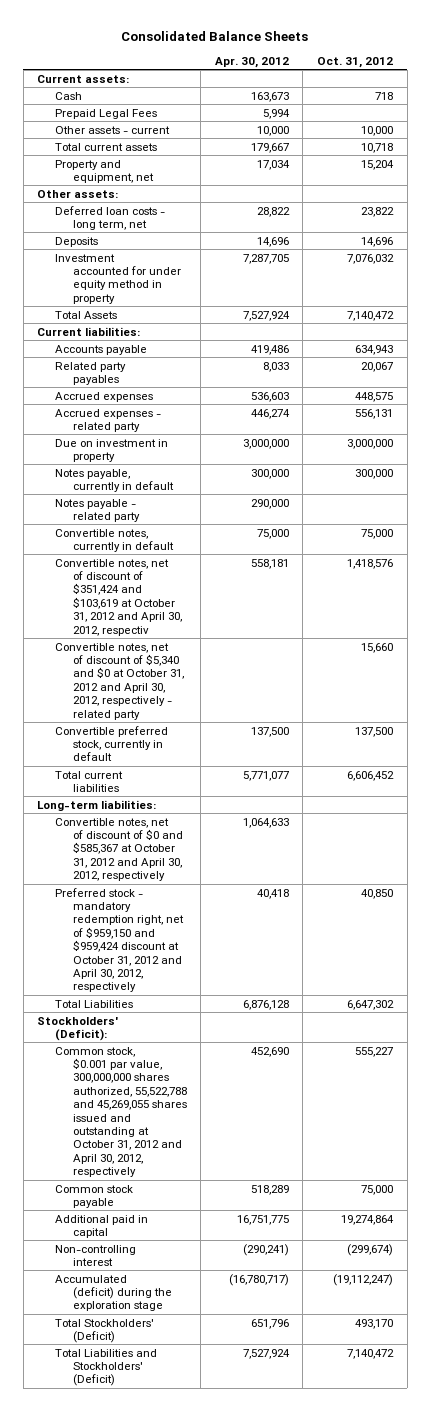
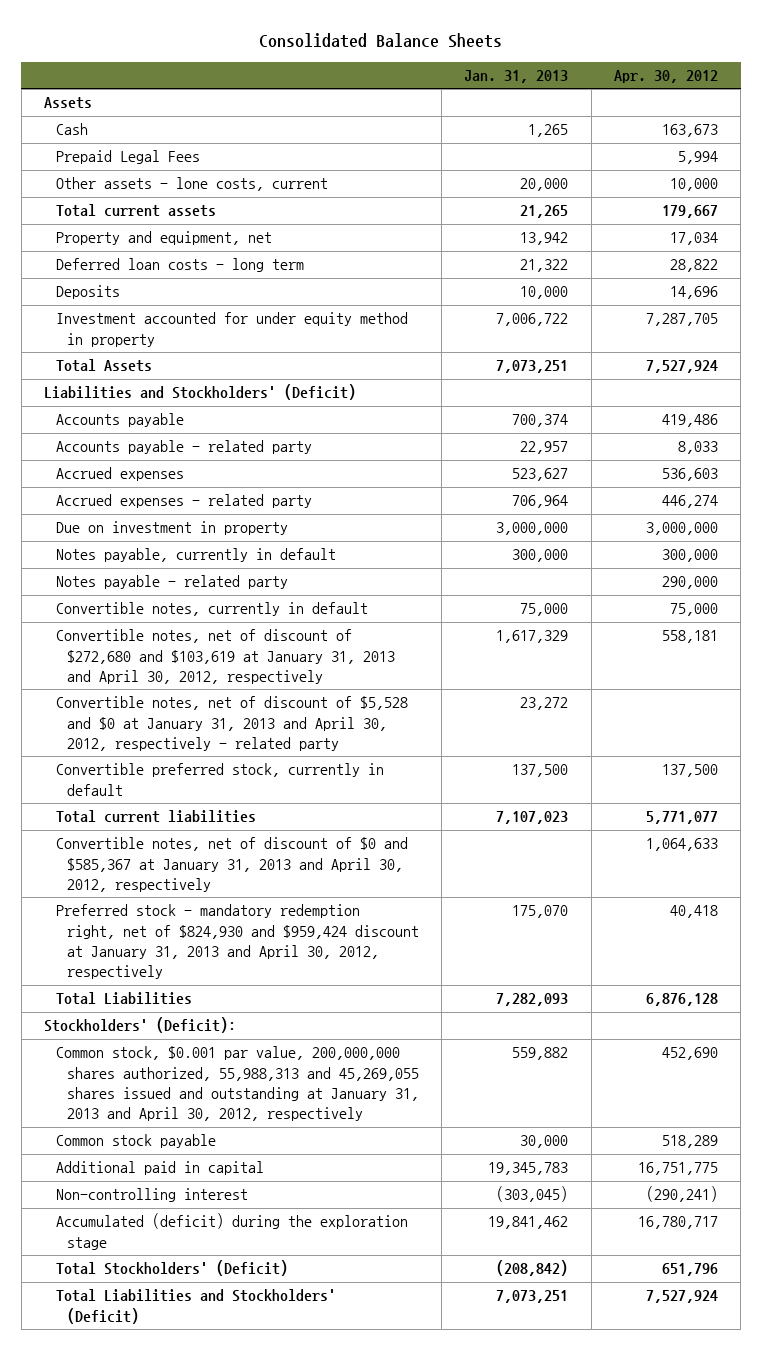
- | Apr. 30, 2012 | Oct. 31, 2012
+ | Jan. 31, 2013 | Apr. 30, 2012
- Current assets:
+ Assets
- Other assets - current | 10,000 | 10,000
+ Other assets - lone costs, current | 20,000 | 10,000
- Other assets:
- Deferred loan costs - long term, net | 28,822 | 23,822
+ Deferred loan costs - long term | 21,322 | 28,822
- Current liabilities:
+ Liabilities and Stockholders' (Deficit)
- Related party payables | 8,033 | 20,067
+ Accounts payable - related party | 22,957 | 8,033
- Convertible notes, net of discount of $351,424 and $103,619 at October 31, 2012 and April 30, 2012, respectiv | 558,181 | 1,418,576
- Convertible notes, net of discount of $5,340 and $0 at October 31, 2012 and April 30, 2012, respectively - related party | | 15,660
+ Convertible notes, net of discount of $272,680 and $103,619 at January 31, 2013 and April 30, 2012, respectively | 1,617,329 | 558,181
+ Convertible notes, net of discount of $5,528 and $0 at January 31, 2013 and April 30, 2012, respectively - related party | 23,272 |
- Long-term liabilities:
- Convertible notes, net of discount of $0 and $585,367 at October 31, 2012 and April 30, 2012, respectively | 1,064,633 |
- Preferred stock - mandatory redemption right, net of $959,150 and $959,424 discount at October 31, 2012 and April 30, 2012, respectively | 40,418 | 40,850
+ Convertible notes, net of discount of $0 and $585,367 at January 31, 2013 and April 30, 2012, respectively | | 1,064,633
+ Preferred stock - mandatory redemption right, net of $824,930 and $959,424 discount at January 31, 2013 and April 30, 2012, respectively | 175,070 | 40,418
- Common stock, $0.001 par value, 300,000,000 shares authorized, 55,522,788 and 45,269,055 shares issued and outstanding at October 31, 2012 and April 30, 2012, respectively | 452,690 | 555,227
+ Common stock, $0.001 par value, 200,000,000 shares authorized, 55,988,313 and 45,269,055 shares issued and outstanding at January 31, 2013 and April 30, 2012, respectively | 559,882 | 452,690
- Accumulated (deficit) during the exploration stage | (16,780,717) | (19,112,247)
+ Accumulated (deficit) during the exploration stage | 19,841,462 | 16,780,717

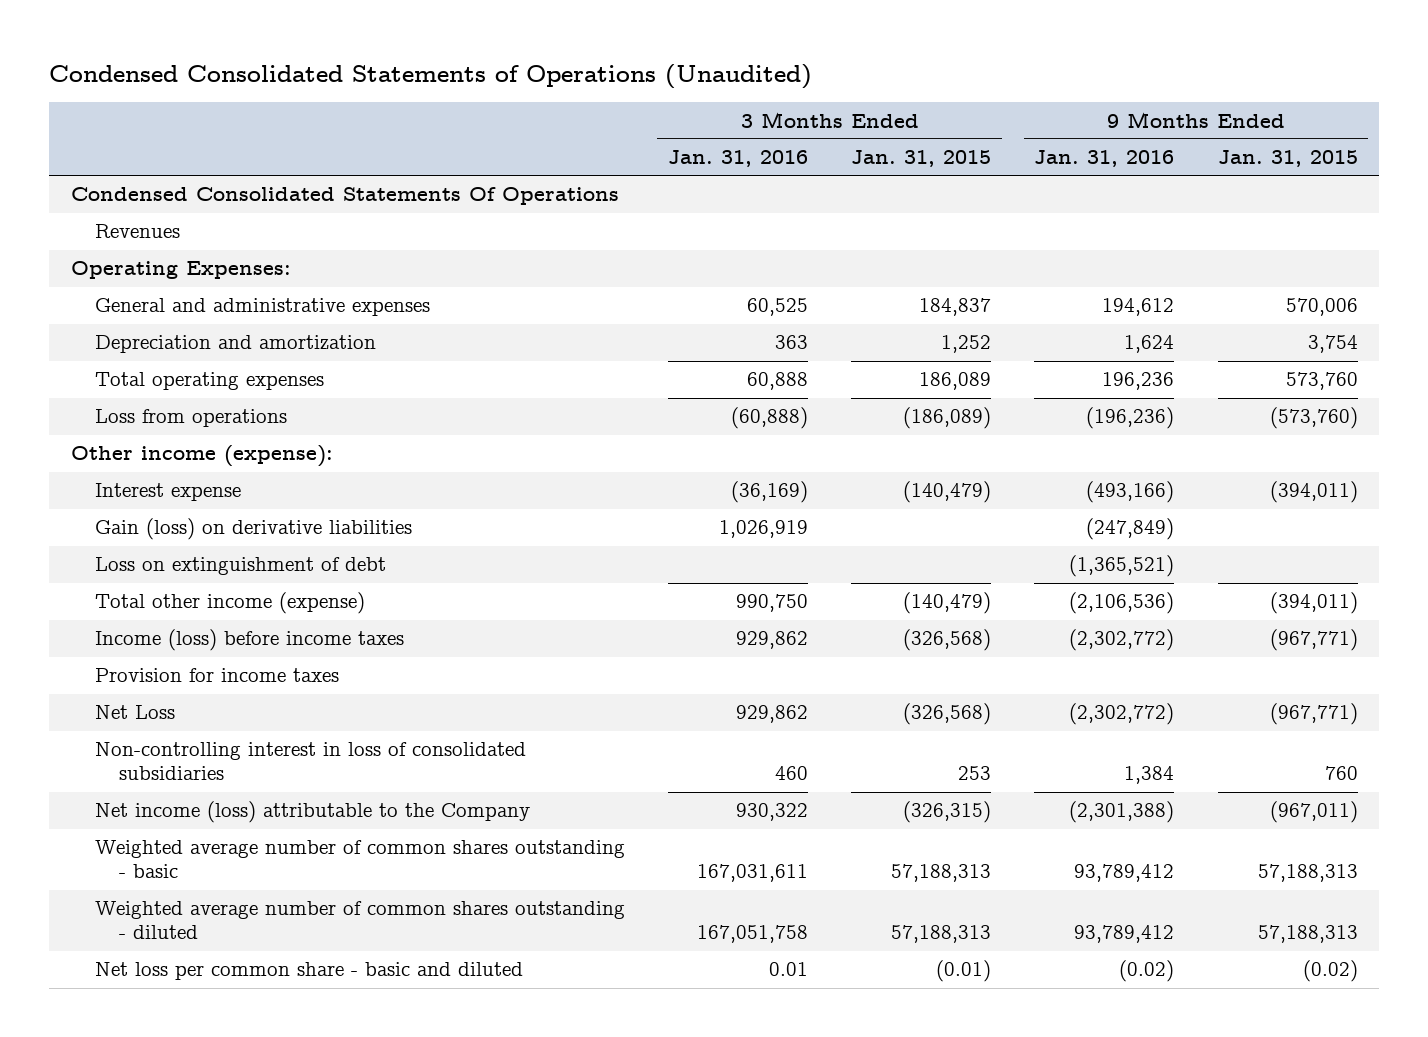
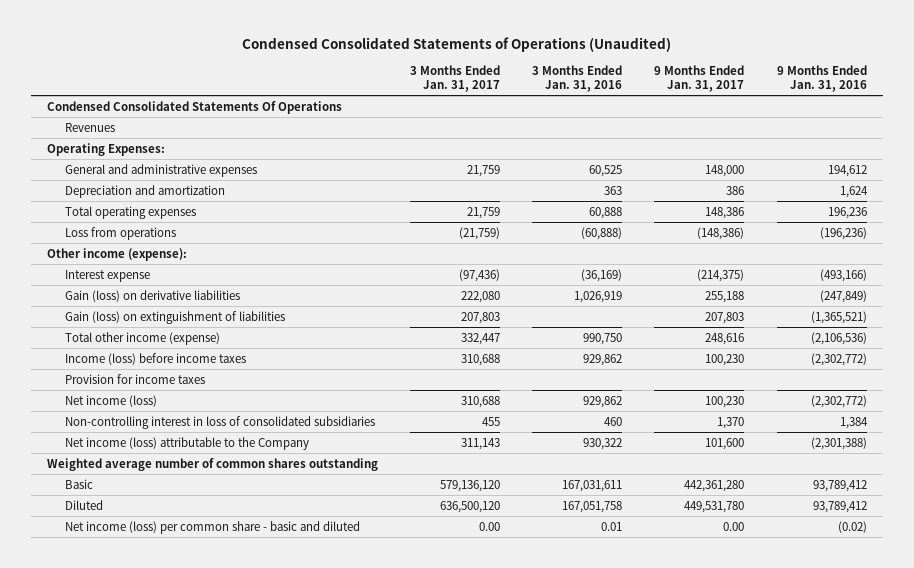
- | 3 Months Ended Jan. 31, 2016 | 3 Months Ended Jan. 31, 2015 | 9 Months Ended Jan. 31, 2016 | 9 Months Ended Jan. 31, 2015
+ | 3 Months Ended Jan. 31, 2017 | 3 Months Ended Jan. 31, 2016 | 9 Months Ended Jan. 31, 2017 | 9 Months Ended Jan. 31, 2016
- Loss on extinguishment of debt | | | (1,365,521) |
+ Gain (loss) on extinguishment of liabilities | 207,803 | | 207,803 | (1,365,521)
- Net Loss | 929,862 | (326,568) | (2,302,772) | (967,771)
+ Net income (loss) | 310,688 | 929,862 | 100,230 | (2,302,772)
- Weighted average number of common shares outstanding - basic | 167,031,611 | 57,188,313 | 93,789,412 | 57,188,313
- Weighted average number of common shares outstanding - diluted | 167,051,758 | 57,188,313 | 93,789,412 | 57,188,313
- Net loss per common share - basic and diluted | 0.01 | (0.01) | (0.02) | (0.02)
+ Weighted average number of common shares outstanding
+ Basic | 579,136,120 | 167,031,611 | 442,361,280 | 93,789,412
+ Diluted | 636,500,120 | 167,051,758 | 449,531,780 | 93,789,412
+ Net income (loss) per common share - basic and diluted | 0.00 | 0.01 | 0.00 | (0.02)

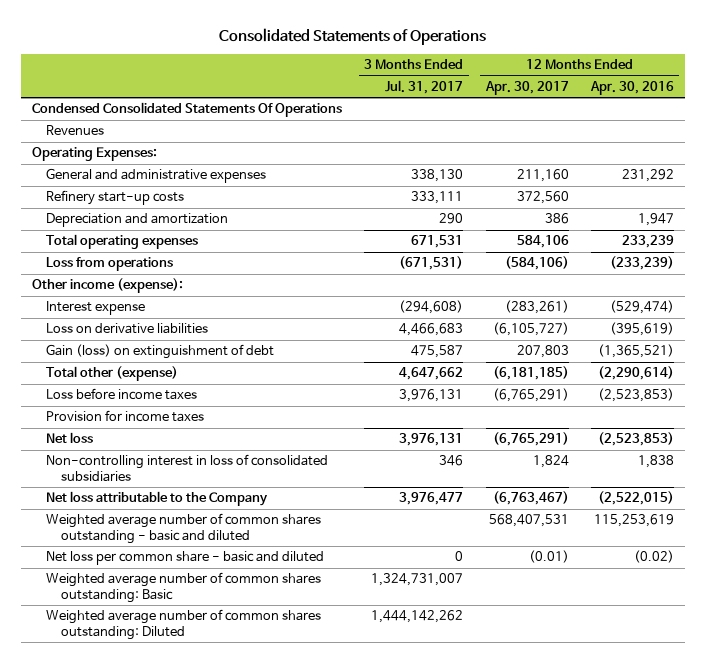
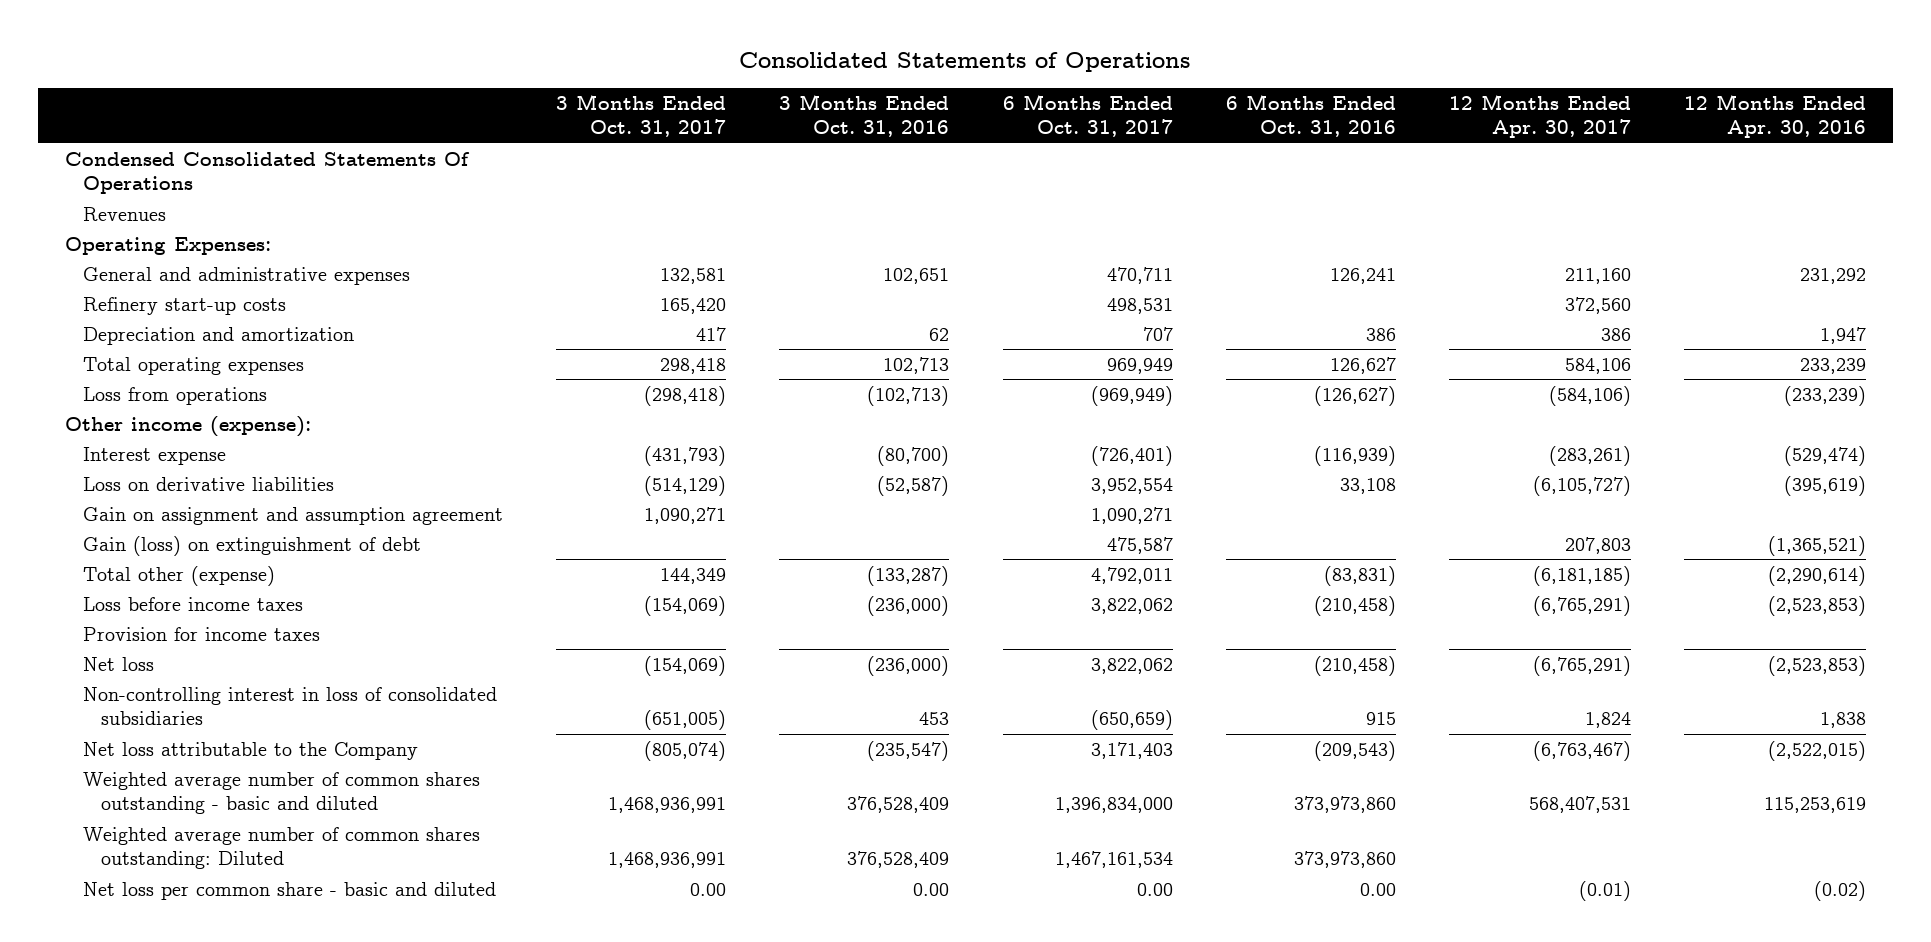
- | 3 Months Ended Jul. 31, 2017 | 12 Months Ended Apr. 30, 2017 | 12 Months Ended Apr. 30, 2016
+ | 3 Months Ended Oct. 31, 2017 | 3 Months Ended Oct. 31, 2016 | 6 Months Ended Oct. 31, 2017 | 6 Months Ended Oct. 31, 2016 | 12 Months Ended Apr. 30, 2017 | 12 Months Ended Apr. 30, 2016
+ Gain on assignment and assumption agreement | 1,090,271 | | 1,090,271 | | |
- Weighted average number of common shares outstanding: Basic | 1,324,731,007 | |
moved down: Net loss per common share - basic and diluted | 0.00 | 0.00 | 0.00 | 0.00 | (0.01) | (0.02)

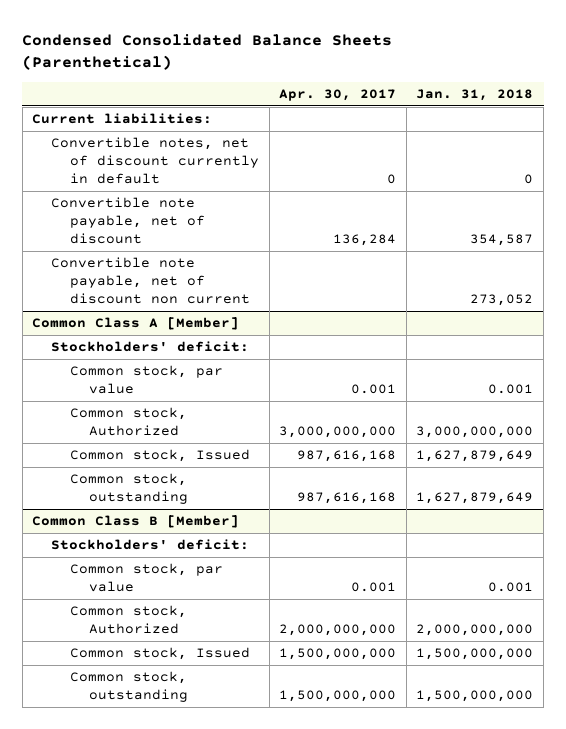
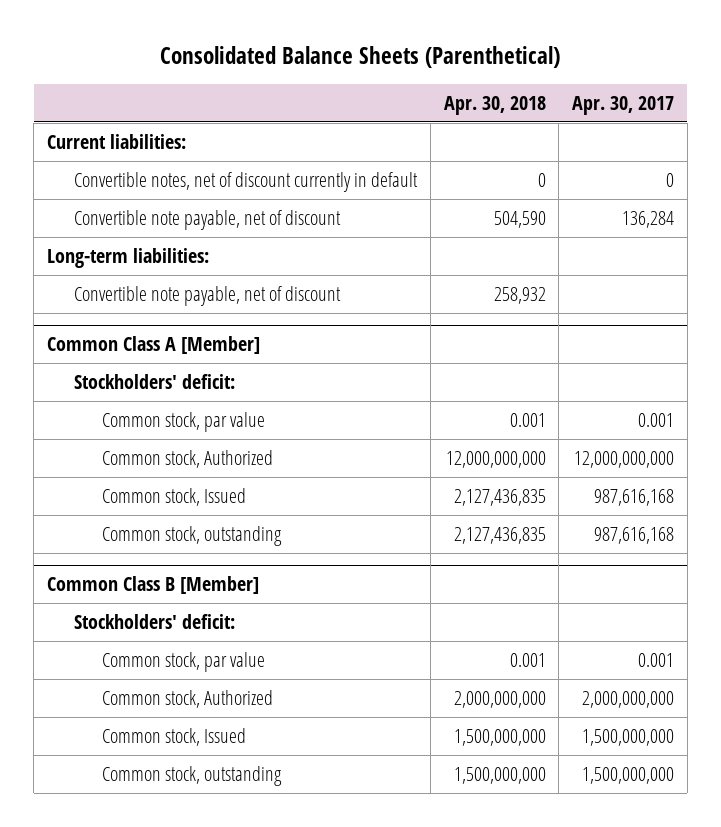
- Condensed Consolidated Balance Sheets (Parenthetical)
+ Consolidated Balance Sheets (Parenthetical)
- | Apr. 30, 2017 | Jan. 31, 2018
+ | Apr. 30, 2018 | Apr. 30, 2017
- Convertible note payable, net of discount non current | | 273,052
+ Long-term liabilities:
+ Convertible note payable, net of discount | 258,932 |
@ Common Class A [Member]
- Common stock, Authorized | 3,000,000,000 | 3,000,000,000
+ Common stock, Authorized | 12,000,000,000 | 12,000,000,000

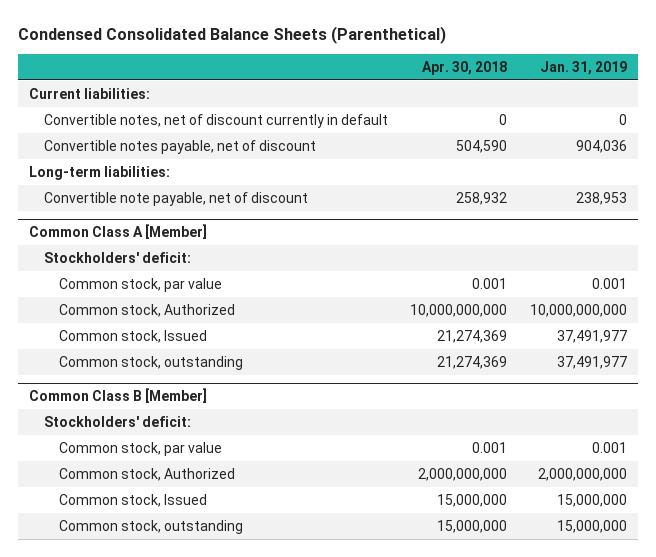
- Consolidated Balance Sheets (Parenthetical)
+ Condensed Consolidated Balance Sheets (Parenthetical)
- | Apr. 30, 2018 | Apr. 30, 2017
+ | Apr. 30, 2018 | Jan. 31, 2019
- Convertible note payable, net of discount | 504,590 | 136,284
+ Convertible notes payable, net of discount | 504,590 | 904,036
@ Common Class A [Member]
- Common stock, Authorized | 12,000,000,000 | 12,000,000,000
- Common stock, Issued | 2,127,436,835 | 987,616,168
- Common stock, outstanding | 2,127,436,835 | 987,616,168
+ Common stock, Authorized | 10,000,000,000 | 10,000,000,000
+ Common stock, Issued | 21,274,369 | 37,491,977
+ Common stock, outstanding | 21,274,369 | 37,491,977
@ Common Class B [Member]
- Common stock, Issued | 1,500,000,000 | 1,500,000,000
- Common stock, outstanding | 1,500,000,000 | 1,500,000,000
+ Common stock, Issued | 15,000,000 | 15,000,000
+ Common stock, outstanding | 15,000,000 | 15,000,000

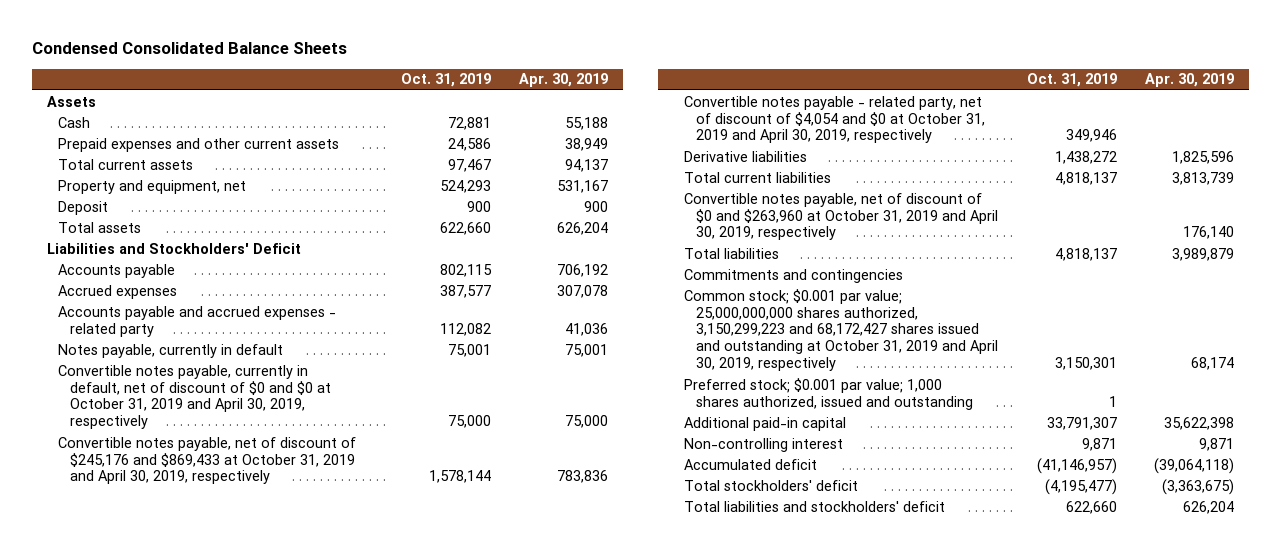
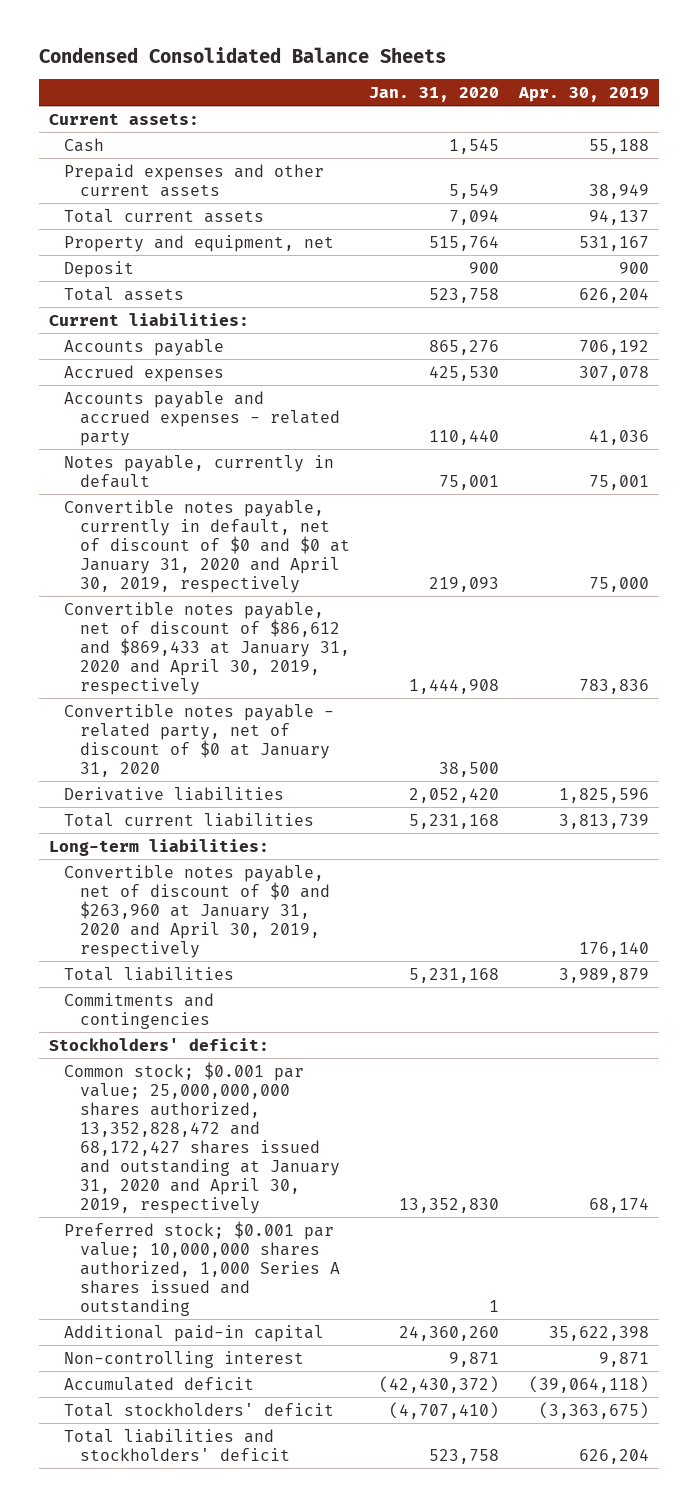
- | Oct. 31, 2019 | Apr. 30, 2019
+ | Jan. 31, 2020 | Apr. 30, 2019
- Assets
+ Current assets:
- Liabilities and Stockholders' Deficit
+ Current liabilities:
- Convertible notes payable, currently in default, net of discount of $0 and $0 at October 31, 2019 and April 30, 2019, respectively | 75,000 | 75,000
- Convertible notes payable, net of discount of $245,176 and $869,433 at October 31, 2019 and April 30, 2019, respectively | 1,578,144 | 783,836
- Convertible notes payable - related party, net of discount of $4,054 and $0 at October 31, 2019 and April 30, 2019, respectively | 349,946 |
+ Convertible notes payable, currently in default, net of discount of $0 and $0 at January 31, 2020 and April 30, 2019, respectively | 219,093 | 75,000
+ Convertible notes payable, net of discount of $86,612 and $869,433 at January 31, 2020 and April 30, 2019, respectively | 1,444,908 | 783,836
+ Convertible notes payable - related party, net of discount of $0 at January 31, 2020 | 38,500 |
- Convertible notes payable, net of discount of $0 and $263,960 at October 31, 2019 and April 30, 2019, respectively | | 176,140
+ Long-term liabilities:
+ Convertible notes payable, net of discount of $0 and $263,960 at January 31, 2020 and April 30, 2019, respectively | | 176,140
- Common stock; $0.001 par value; 25,000,000,000 shares authorized, 3,150,299,223 and 68,172,427 shares issued and outstanding at October 31, 2019 and April 30, 2019, respectively | 3,150,301 | 68,174
- Preferred stock; $0.001 par value; 1,000 shares authorized, issued and outstanding | 1 |
+ Stockholders' deficit:
+ Common stock; $0.001 par value; 25,000,000,000 shares authorized, 13,352,828,472 and 68,172,427 shares issued and outstanding at January 31, 2020 and April 30, 2019, respectively | 13,352,830 | 68,174
+ Preferred stock; $0.001 par value; 10,000,000 shares authorized, 1,000 Series A shares issued and outstanding | 1 |

